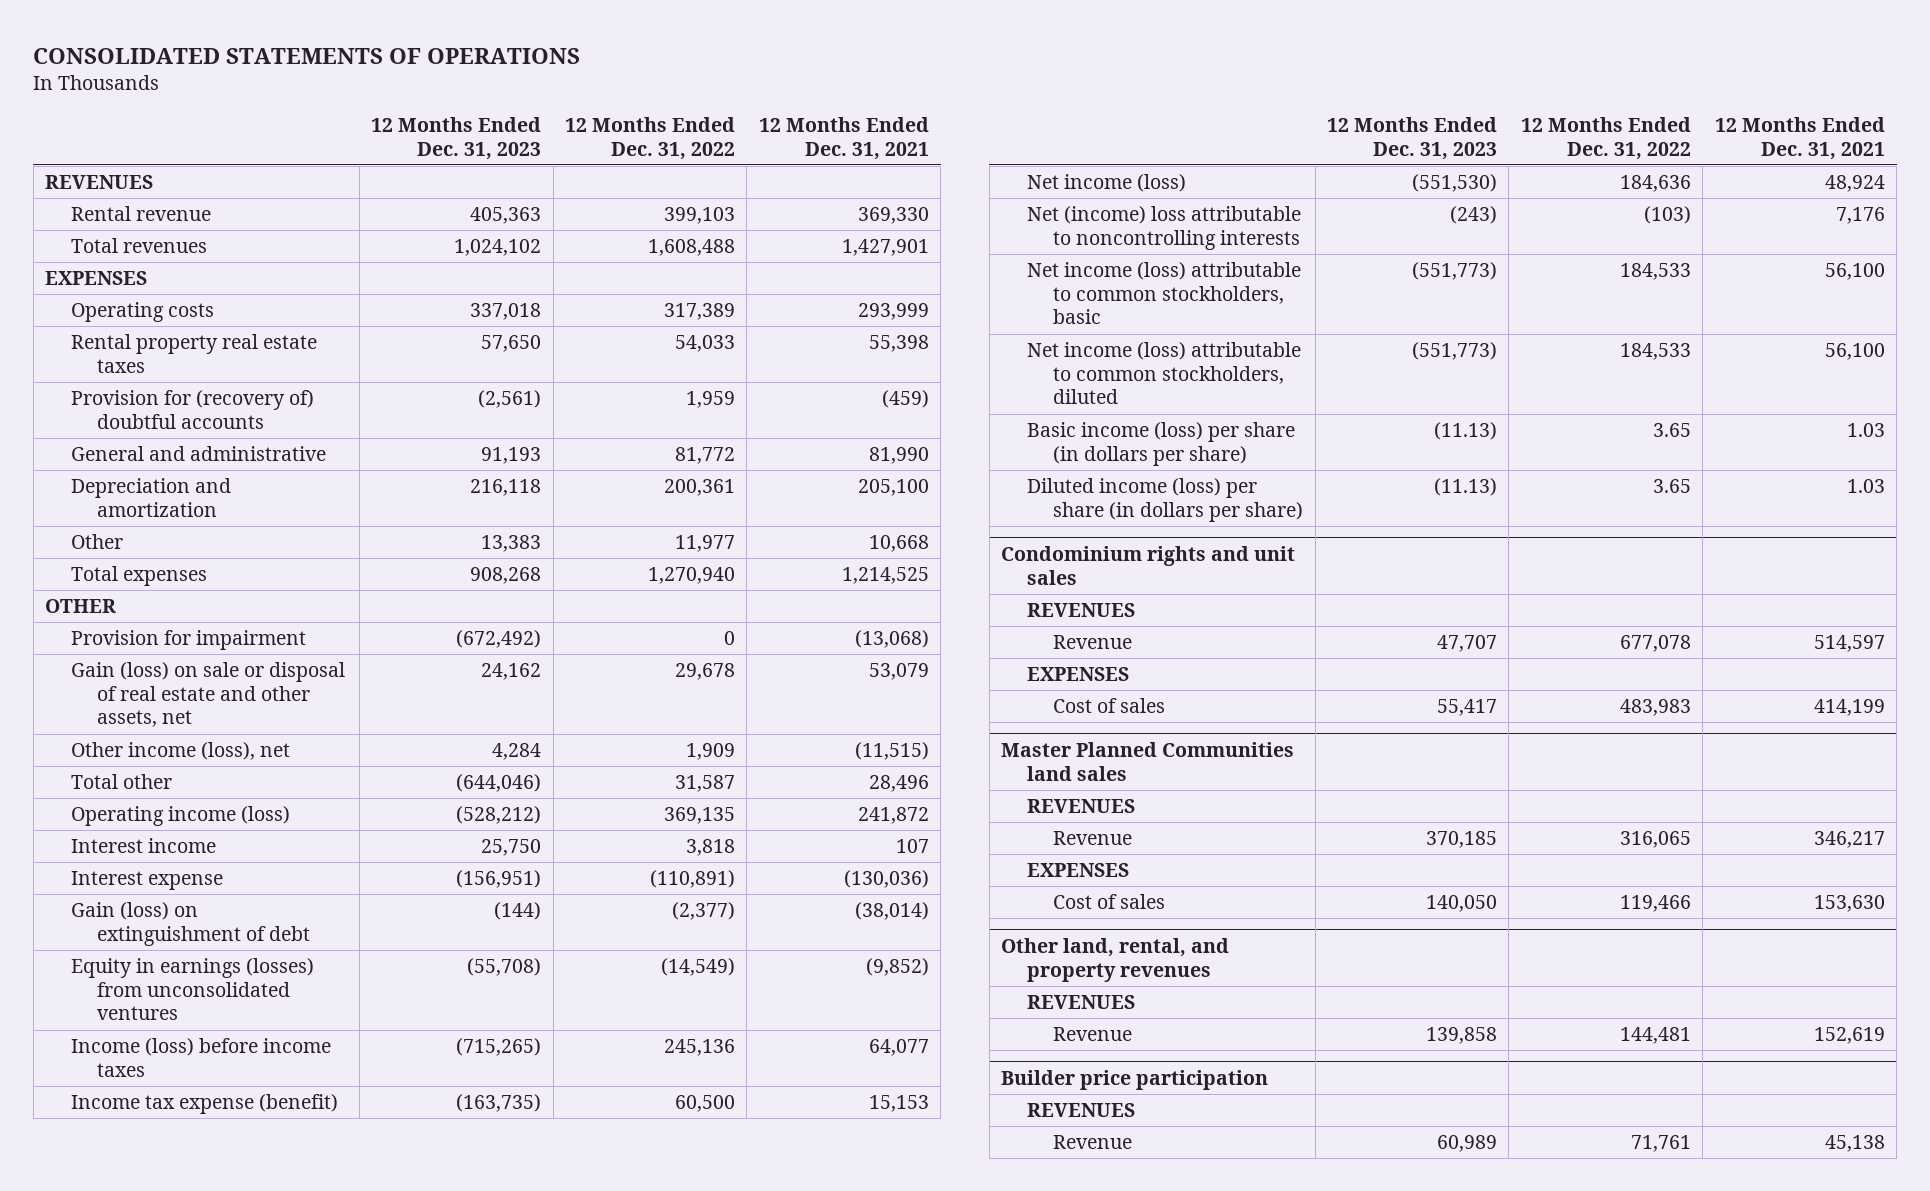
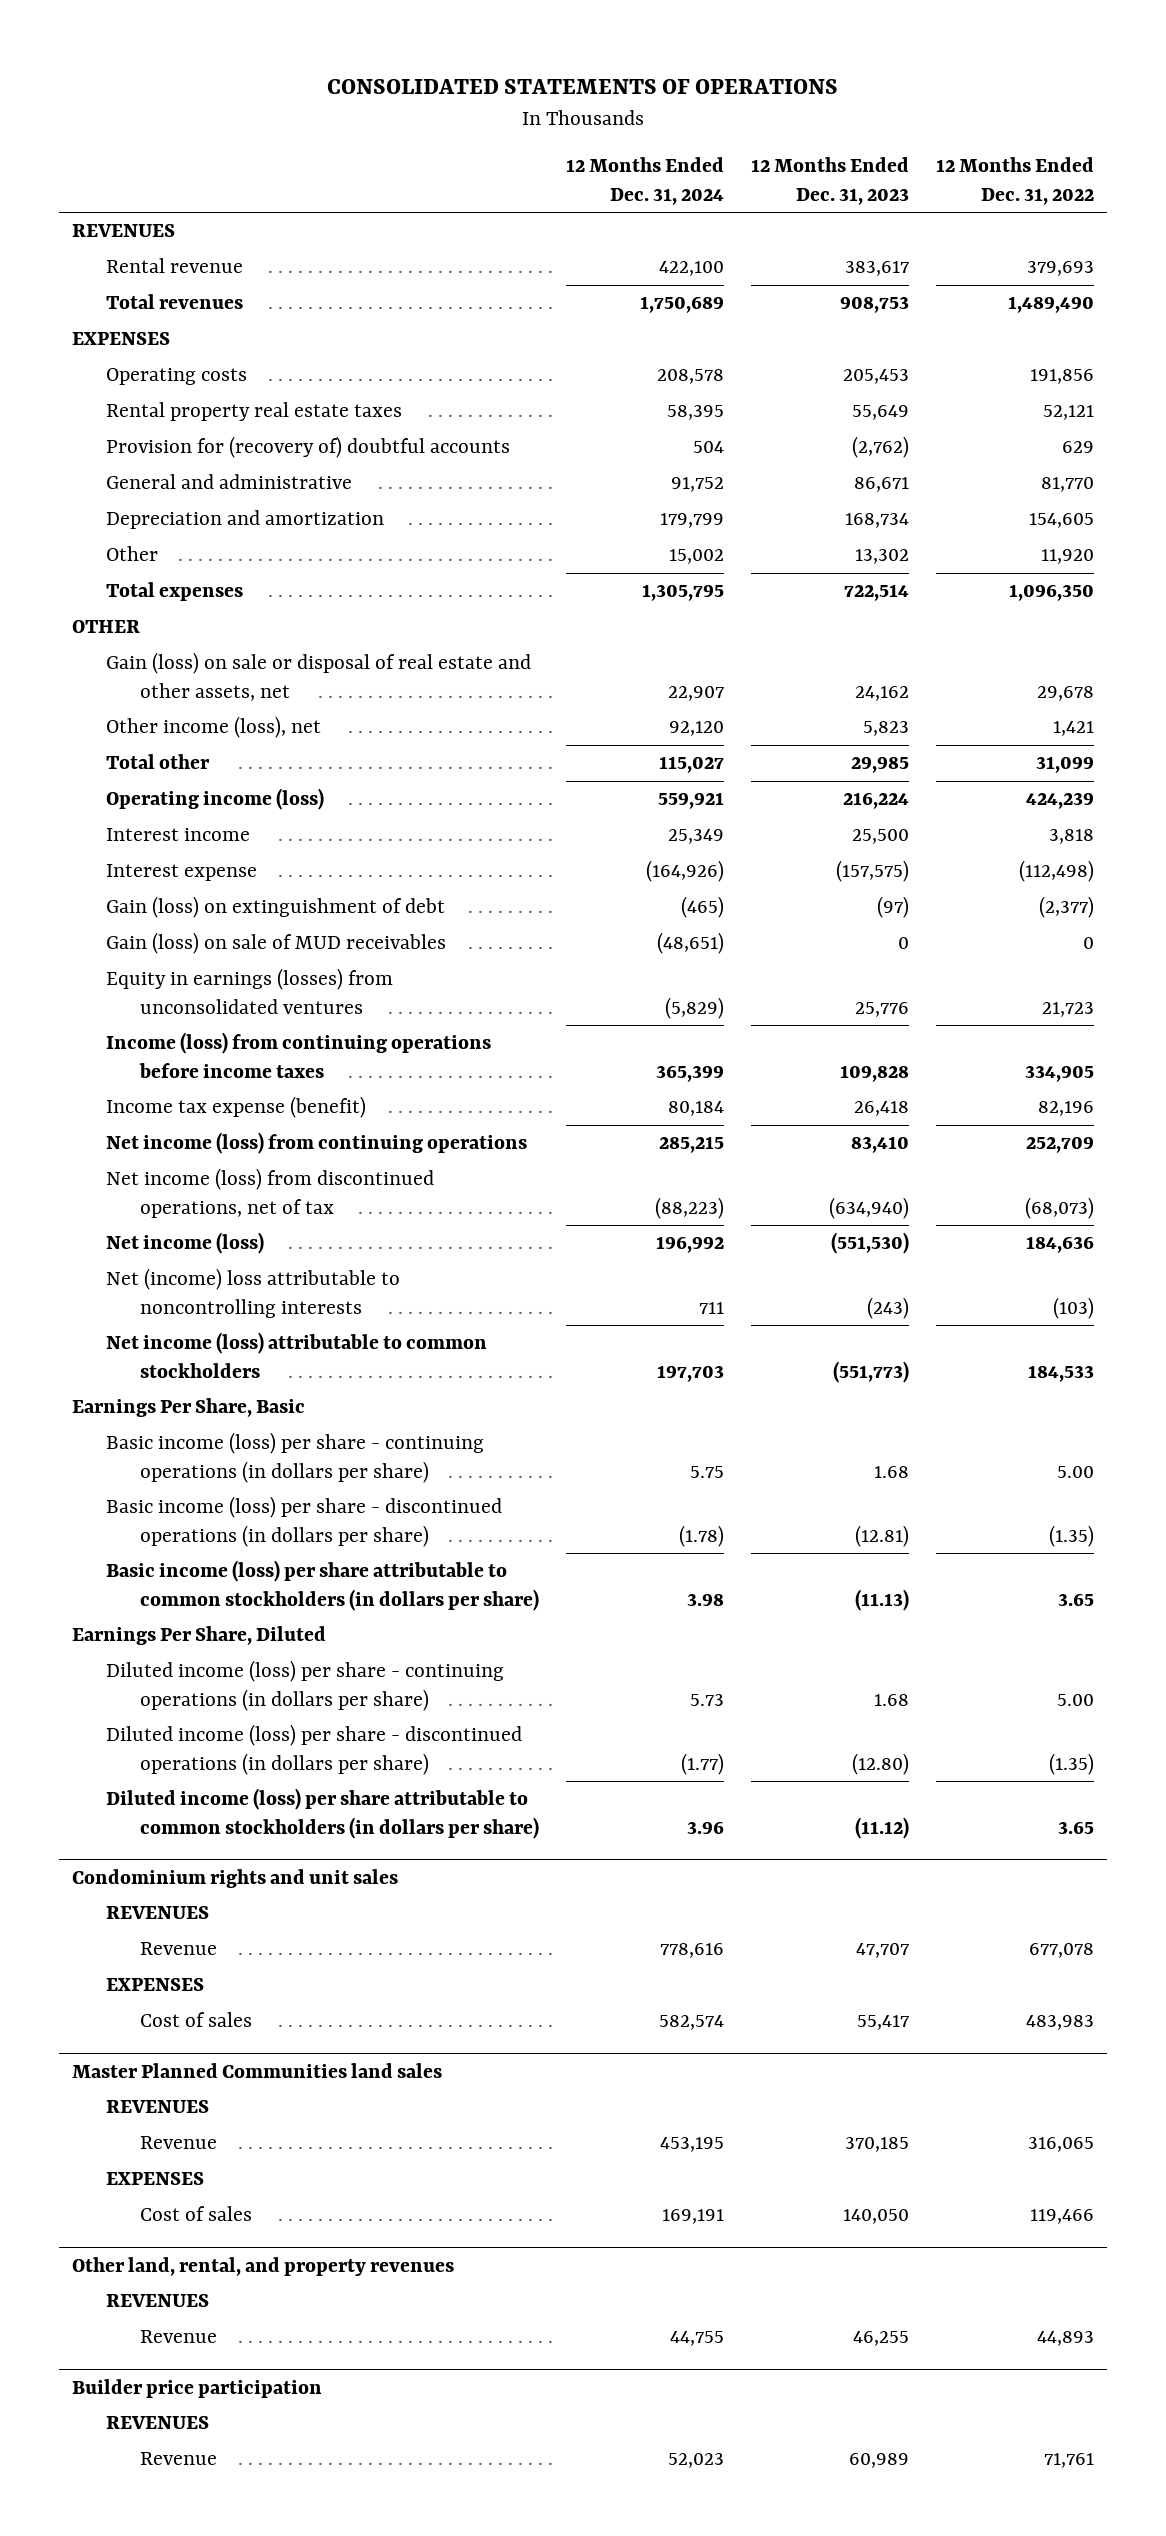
- | 12 Months Ended Dec. 31, 2023 | 12 Months Ended Dec. 31, 2022 | 12 Months Ended Dec. 31, 2021
+ | 12 Months Ended Dec. 31, 2024 | 12 Months Ended Dec. 31, 2023 | 12 Months Ended Dec. 31, 2022
- Rental revenue | 405,363 | 399,103 | 369,330
- Total revenues | 1,024,102 | 1,608,488 | 1,427,901
+ Rental revenue | 422,100 | 383,617 | 379,693
+ Total revenues | 1,750,689 | 908,753 | 1,489,490
- Operating costs | 337,018 | 317,389 | 293,999
- Rental property real estate taxes | 57,650 | 54,033 | 55,398
- Provision for (recovery of) doubtful accounts | (2,561) | 1,959 | (459)
- General and administrative | 91,193 | 81,772 | 81,990
- Depreciation and amortization | 216,118 | 200,361 | 205,100
- Other | 13,383 | 11,977 | 10,668
- Total expenses | 908,268 | 1,270,940 | 1,214,525
+ Operating costs | 208,578 | 205,453 | 191,856
+ Rental property real estate taxes | 58,395 | 55,649 | 52,121
+ Provision for (recovery of) doubtful accounts | 504 | (2,762) | 629
+ General and administrative | 91,752 | 86,671 | 81,770
+ Depreciation and amortization | 179,799 | 168,734 | 154,605
+ Other | 15,002 | 13,302 | 11,920
+ Total expenses | 1,305,795 | 722,514 | 1,096,350
- Provision for impairment | (672,492) | 0 | (13,068)
- Other income (loss), net | 4,284 | 1,909 | (11,515)
- Total other | (644,046) | 31,587 | 28,496
- Operating income (loss) | (528,212) | 369,135 | 241,872
- Interest income | 25,750 | 3,818 | 107
- Interest expense | (156,951) | (110,891) | (130,036)
- Gain (loss) on extinguishment of debt | (144) | (2,377) | (38,014)
- Equity in earnings (losses) from unconsolidated ventures | (55,708) | (14,549) | (9,852)
- Income (loss) before income taxes | (715,265) | 245,136 | 64,077
- Income tax expense (benefit) | (163,735) | 60,500 | 15,153
+ Other income (loss), net | 92,120 | 5,823 | 1,421
+ Total other | 115,027 | 29,985 | 31,099
+ Operating income (loss) | 559,921 | 216,224 | 424,239
+ Interest income | 25,349 | 25,500 | 3,818
+ Interest expense | (164,926) | (157,575) | (112,498)
+ Gain (loss) on extinguishment of debt | (465) | (97) | (2,377)
+ Gain (loss) on sale of MUD receivables | (48,651) | 0 | 0
+ Equity in earnings (losses) from unconsolidated ventures | (5,829) | 25,776 | 21,723
+ Income (loss) from continuing operations before income taxes | 365,399 | 109,828 | 334,905
+ Income tax expense (benefit) | 80,184 | 26,418 | 82,196
+ Net income (loss) from continuing operations | 285,215 | 83,410 | 252,709
+ Net income (loss) from discontinued operations, net of tax | (88,223) | (634,940) | (68,073)
- Net income (loss) attributable to common stockholders, basic | (551,773) | 184,533 | 56,100
- Net income (loss) attributable to common stockholders, diluted | (551,773) | 184,533 | 56,100
- Basic income (loss) per share (in dollars per share) | (11.13) | 3.65 | 1.03
- Diluted income (loss) per share (in dollars per share) | (11.13) | 3.65 | 1.03
+ Net income (loss) attributable to common stockholders | 197,703 | (551,773) | 184,533
+ Earnings Per Share, Basic
+ Basic income (loss) per share - continuing operations (in dollars per share) | 5.75 | 1.68 | 5.00
+ Basic income (loss) per share - discontinued operations (in dollars per share) | (1.78) | (12.81) | (1.35)
+ Basic income (loss) per share attributable to common stockholders (in dollars per share) | 3.98 | (11.13) | 3.65
+ Earnings Per Share, Diluted
+ Diluted income (loss) per share - continuing operations (in dollars per share) | 5.73 | 1.68 | 5.00
+ Diluted income (loss) per share - discontinued operations (in dollars per share) | (1.77) | (12.80) | (1.35)
+ Diluted income (loss) per share attributable to common stockholders (in dollars per share) | 3.96 | (11.12) | 3.65
@ Other land, rental, and property revenues
- Revenue | 139,858 | 144,481 | 152,619
+ Revenue | 44,755 | 46,255 | 44,893

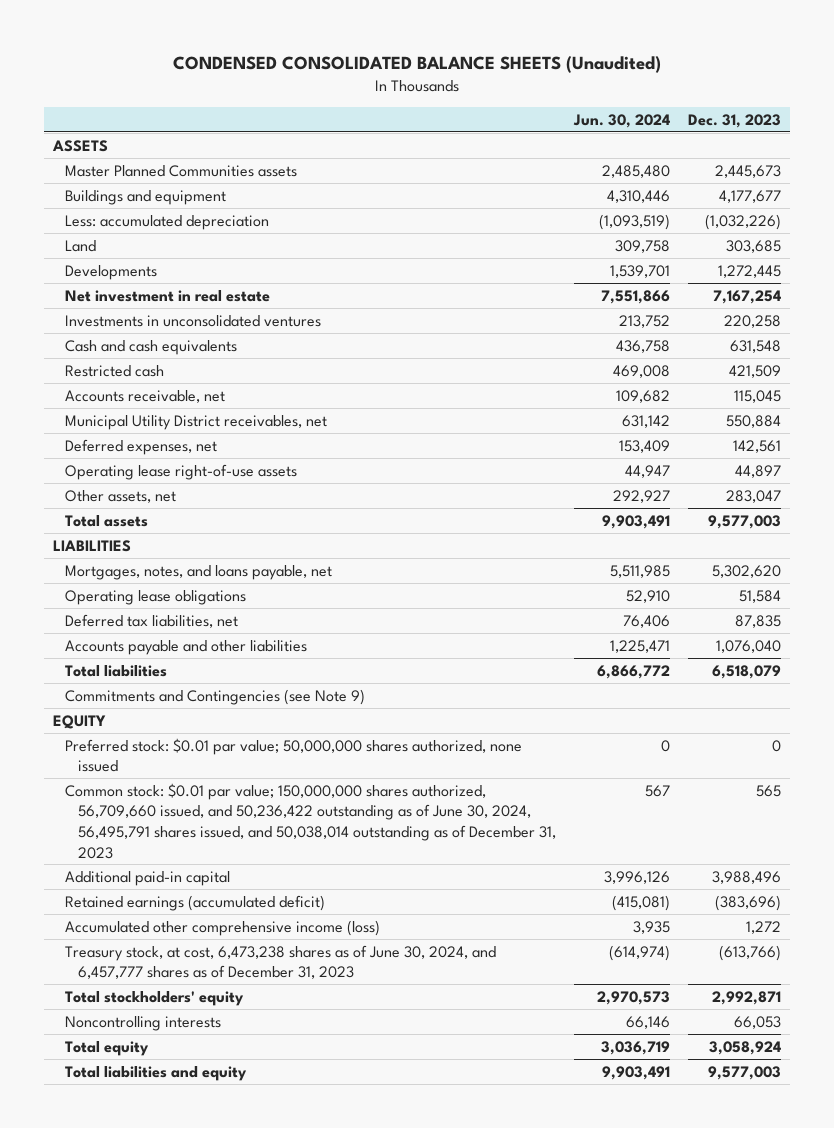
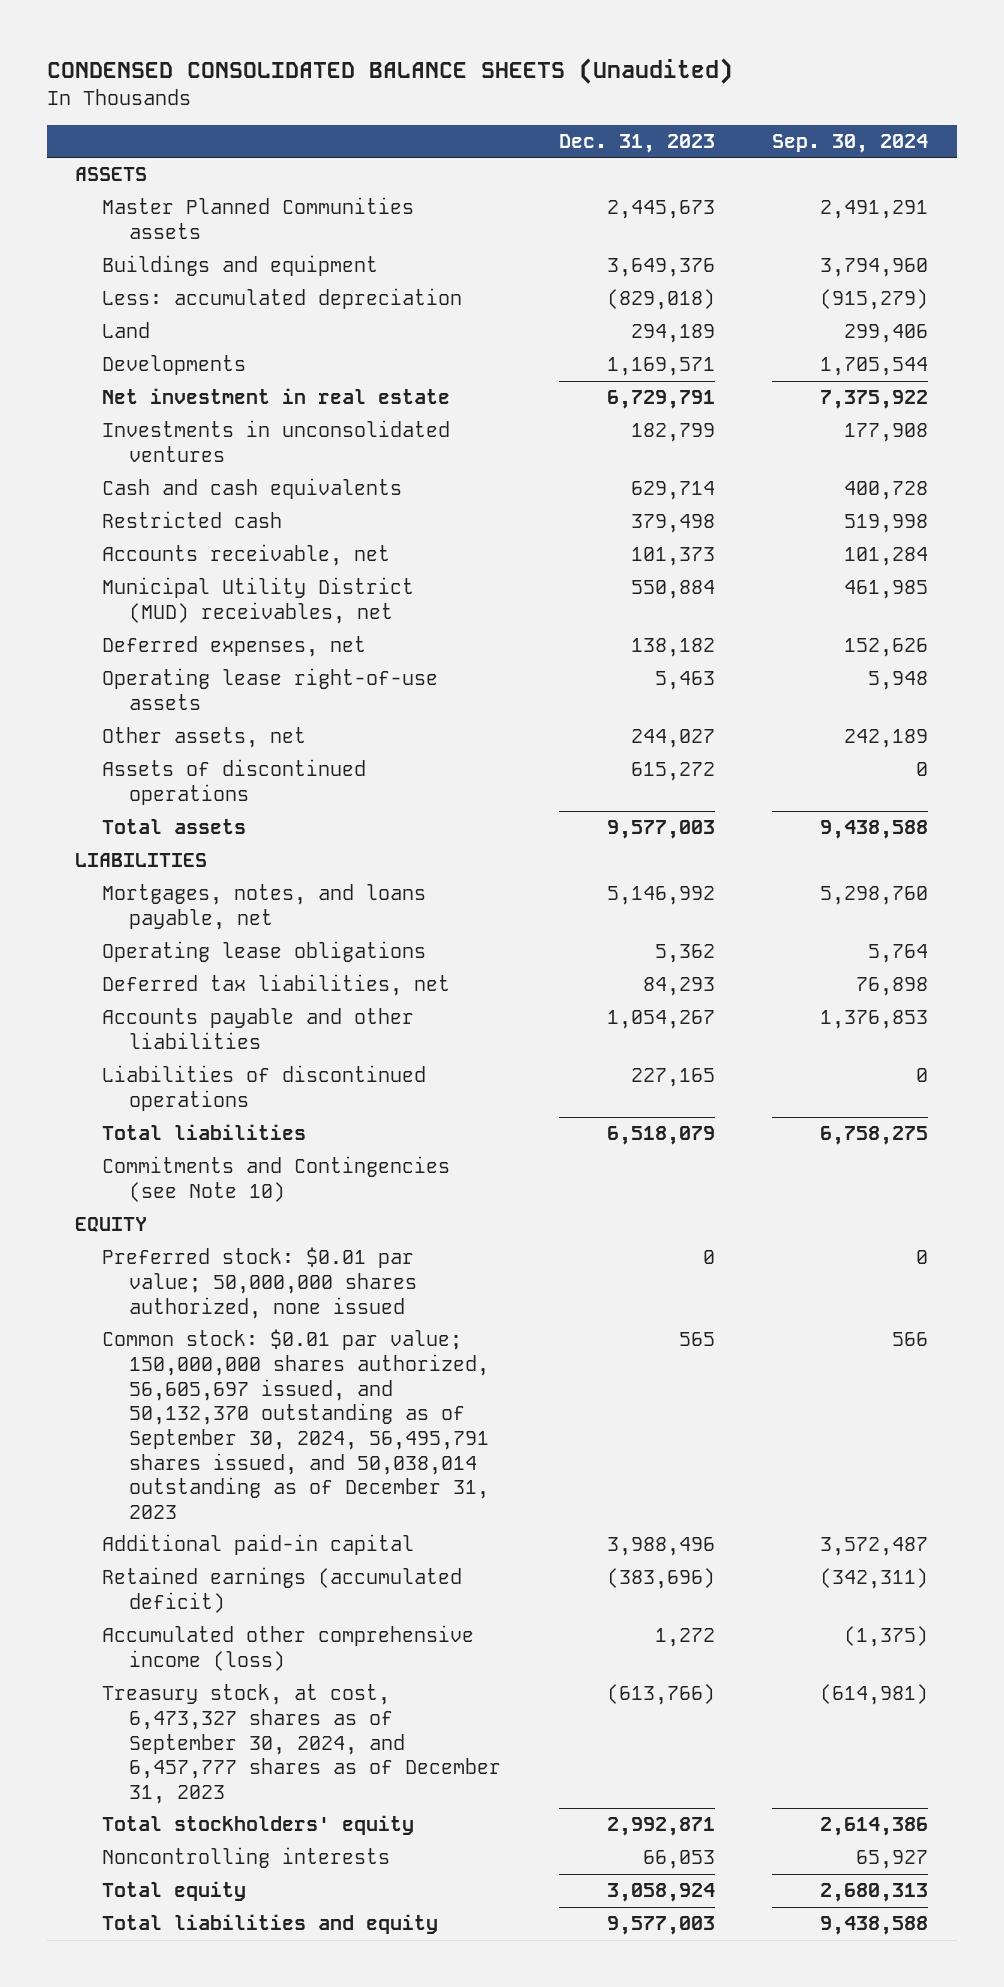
- | Jun. 30, 2024 | Dec. 31, 2023
+ | Dec. 31, 2023 | Sep. 30, 2024
- Buildings and equipment | 4,310,446 | 4,177,677
- Less: accumulated depreciation | (1,093,519) | (1,032,226)
- Land | 309,758 | 303,685
- Developments | 1,539,701 | 1,272,445
- Net investment in real estate | 7,551,866 | 7,167,254
- Investments in unconsolidated ventures | 213,752 | 220,258
- Cash and cash equivalents | 436,758 | 631,548
- Restricted cash | 469,008 | 421,509
- Accounts receivable, net | 109,682 | 115,045
- Municipal Utility District receivables, net | 631,142 | 550,884
- Deferred expenses, net | 153,409 | 142,561
- Operating lease right-of-use assets | 44,947 | 44,897
- Other assets, net | 292,927 | 283,047
+ Buildings and equipment | 3,649,376 | 3,794,960
+ Less: accumulated depreciation | (829,018) | (915,279)
+ Land | 294,189 | 299,406
+ Developments | 1,169,571 | 1,705,544
+ Net investment in real estate | 6,729,791 | 7,375,922
+ Investments in unconsolidated ventures | 182,799 | 177,908
+ Cash and cash equivalents | 629,714 | 400,728
+ Restricted cash | 379,498 | 519,998
+ Accounts receivable, net | 101,373 | 101,284
+ Municipal Utility District (MUD) receivables, net | 550,884 | 461,985
+ Deferred expenses, net | 138,182 | 152,626
+ Operating lease right-of-use assets | 5,463 | 5,948
+ Other assets, net | 244,027 | 242,189
+ Assets of discontinued operations | 615,272 | 0
- Mortgages, notes, and loans payable, net | 5,511,985 | 5,302,620
- Operating lease obligations | 52,910 | 51,584
- Deferred tax liabilities, net | 76,406 | 87,835
- Accounts payable and other liabilities | 1,225,471 | 1,076,040
+ Mortgages, notes, and loans payable, net | 5,146,992 | 5,298,760
+ Operating lease obligations | 5,362 | 5,764
+ Deferred tax liabilities, net | 84,293 | 76,898
+ Accounts payable and other liabilities | 1,054,267 | 1,376,853
+ Liabilities of discontinued operations | 227,165 | 0
- Commitments and Contingencies (see Note 9)
+ Commitments and Contingencies (see Note 10)
- Common stock: $0.01 par value; 150,000,000 shares authorized, 56,709,660 issued, and 50,236,422 outstanding as of June 30, 2024, 56,495,791 shares issued, and 50,038,014 outstanding as of December 31, 2023 | 567 | 565
+ Common stock: $0.01 par value; 150,000,000 shares authorized, 56,605,697 issued, and 50,132,370 outstanding as of September 30, 2024, 56,495,791 shares issued, and 50,038,014 outstanding as of December 31, 2023 | 565 | 566
- Treasury stock, at cost, 6,473,238 shares as of June 30, 2024, and 6,457,777 shares as of December 31, 2023 | (614,974) | (613,766)
+ Treasury stock, at cost, 6,473,327 shares as of September 30, 2024, and 6,457,777 shares as of December 31, 2023 | (613,766) | (614,981)

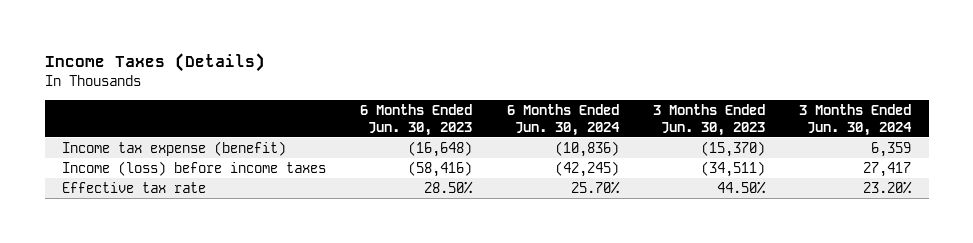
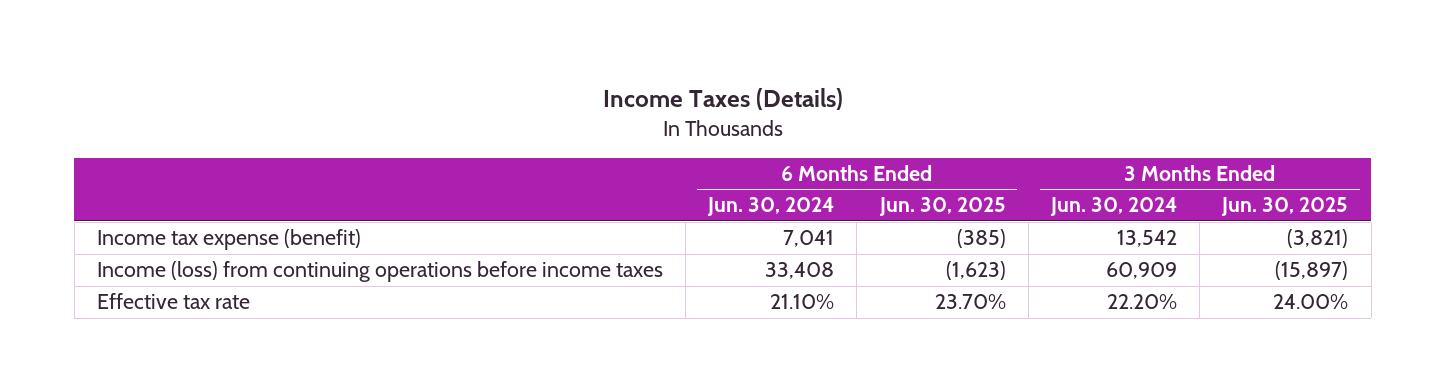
- | 6 Months Ended Jun. 30, 2023 | 6 Months Ended Jun. 30, 2024 | 3 Months Ended Jun. 30, 2023 | 3 Months Ended Jun. 30, 2024
+ | 6 Months Ended Jun. 30, 2024 | 6 Months Ended Jun. 30, 2025 | 3 Months Ended Jun. 30, 2024 | 3 Months Ended Jun. 30, 2025
- Income tax expense (benefit) | (16,648) | (10,836) | (15,370) | 6,359
- Income (loss) before income taxes | (58,416) | (42,245) | (34,511) | 27,417
- Effective tax rate | 28.50% | 25.70% | 44.50% | 23.20%
+ Income tax expense (benefit) | 7,041 | (385) | 13,542 | (3,821)
+ Income (loss) from continuing operations before income taxes | 33,408 | (1,623) | 60,909 | (15,897)
+ Effective tax rate | 21.10% | 23.70% | 22.20% | 24.00%

